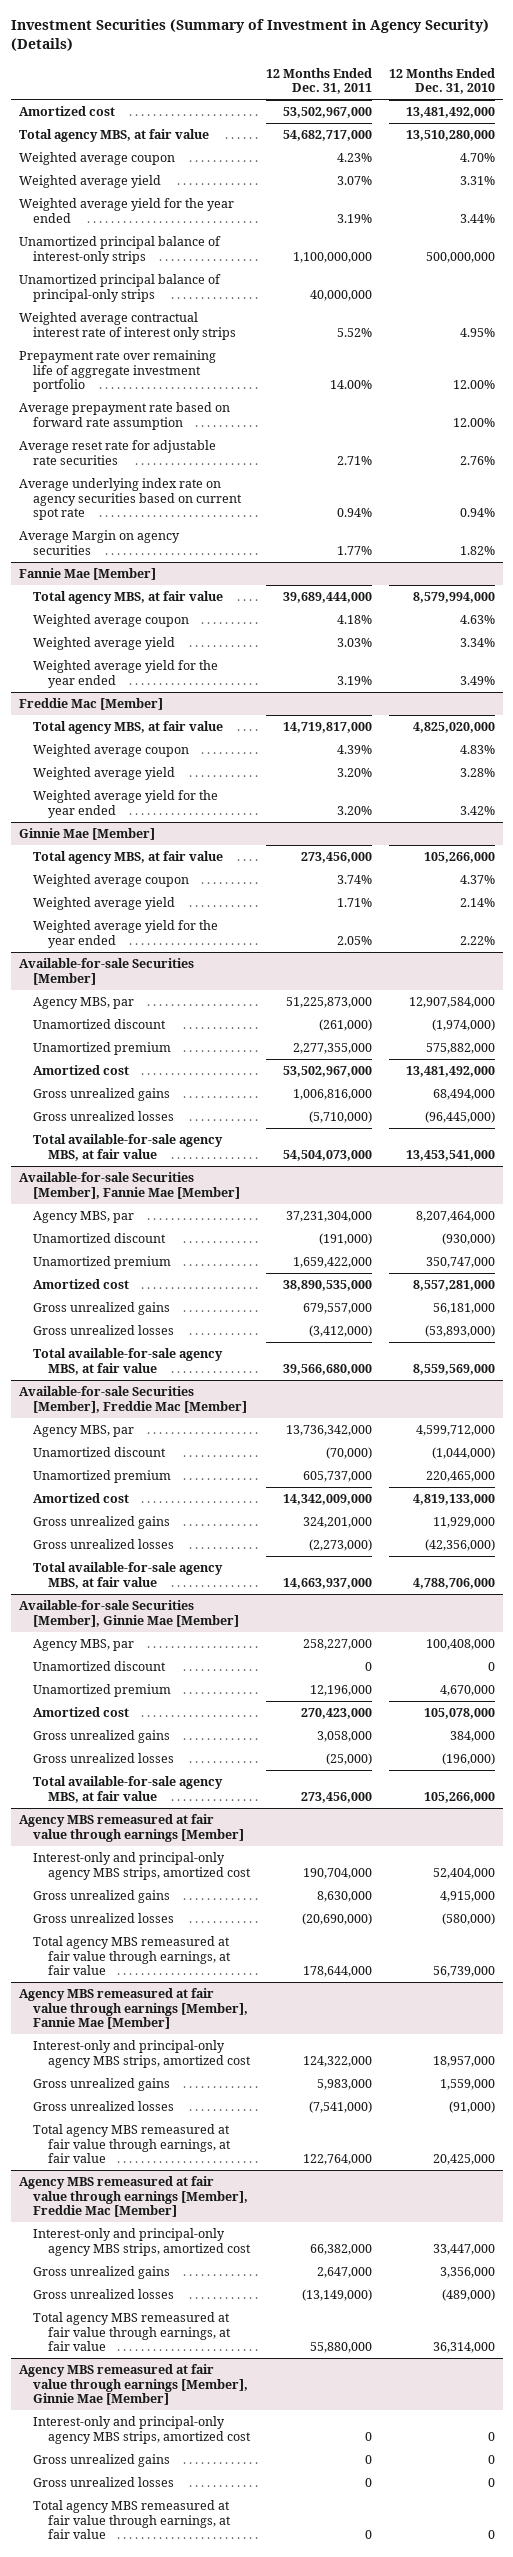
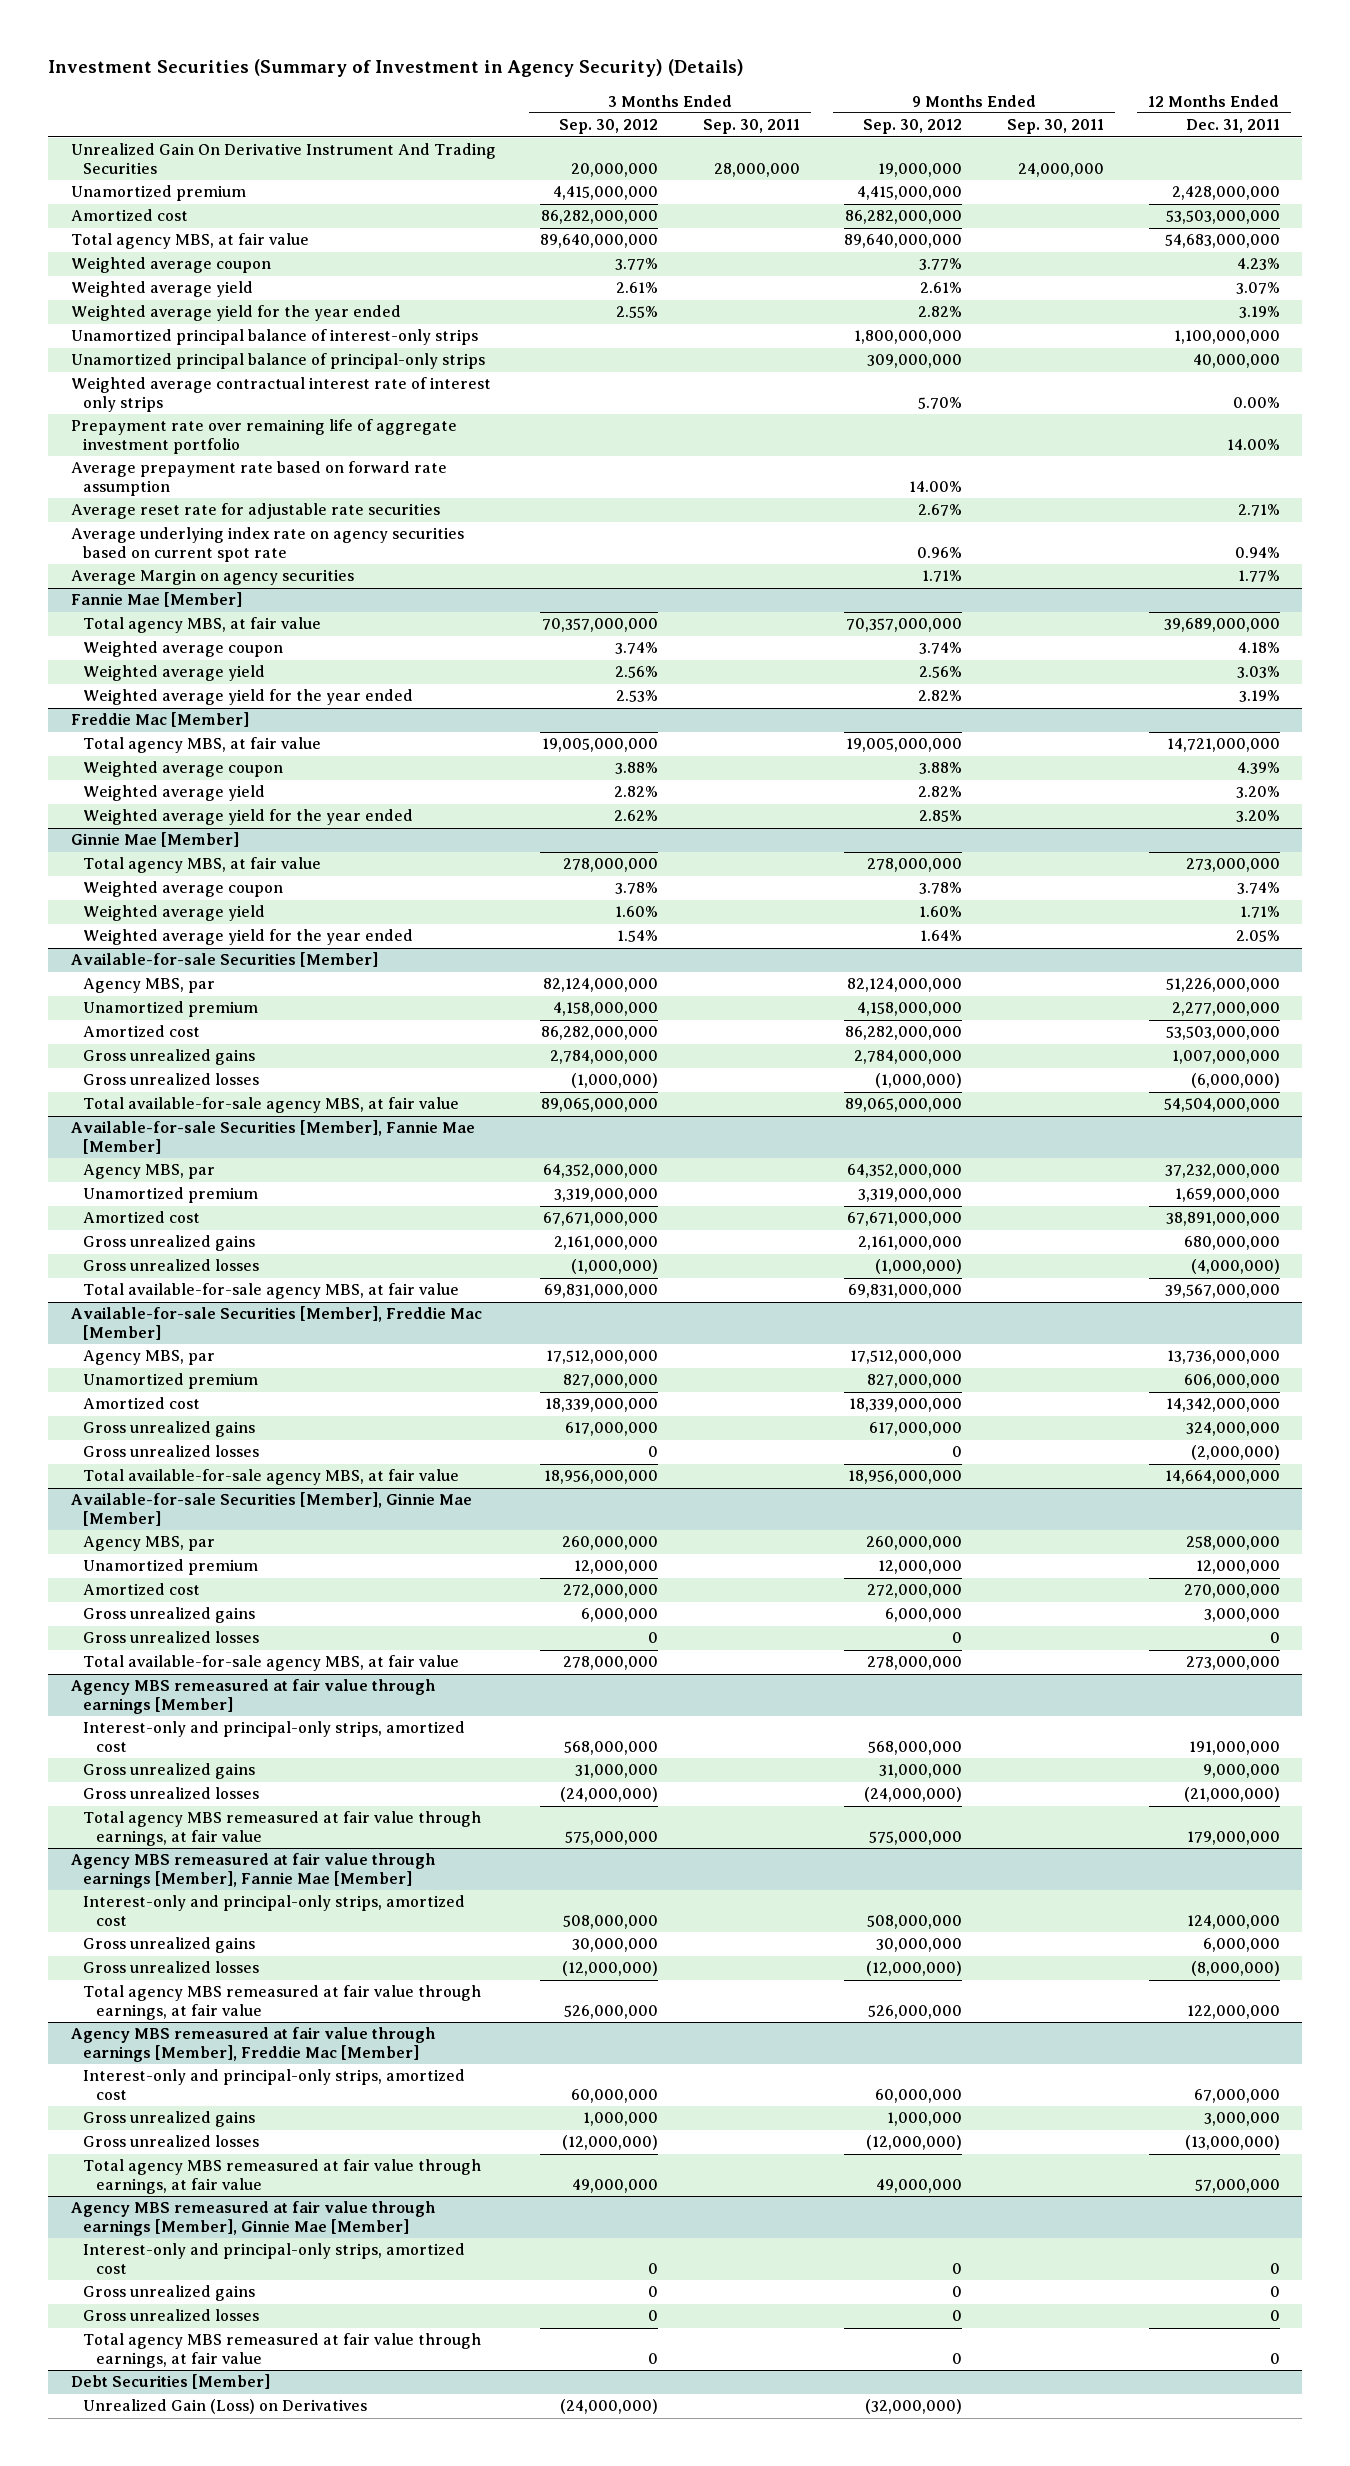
- | 12 Months Ended Dec. 31, 2011 | 12 Months Ended Dec. 31, 2010
+ | 3 Months Ended Sep. 30, 2012 | 3 Months Ended Sep. 30, 2011 | 9 Months Ended Sep. 30, 2012 | 9 Months Ended Sep. 30, 2011 | 12 Months Ended Dec. 31, 2011
- Amortized cost | 53,502,967,000 | 13,481,492,000
- Total agency MBS, at fair value | 54,682,717,000 | 13,510,280,000
+ Unrealized Gain On Derivative Instrument And Trading Securities | 20,000,000 | 28,000,000 | 19,000,000 | 24,000,000 |
+ Unamortized premium | 4,415,000,000 | | 4,415,000,000 | | 2,428,000,000
+ Amortized cost | 86,282,000,000 | | 86,282,000,000 | | 53,503,000,000
+ Total agency MBS, at fair value | 89,640,000,000 | | 89,640,000,000 | | 54,683,000,000
- Weighted average contractual interest rate of interest only strips | 5.52% | 4.95%
+ Weighted average contractual interest rate of interest only strips | | | 5.70% | | 0.00%
@ Fannie Mae [Member]
- Total agency MBS, at fair value | 39,689,444,000 | 8,579,994,000
+ Total agency MBS, at fair value | 70,357,000,000 | | 70,357,000,000 | | 39,689,000,000
@ Freddie Mac [Member]
- Total agency MBS, at fair value | 14,719,817,000 | 4,825,020,000
+ Total agency MBS, at fair value | 19,005,000,000 | | 19,005,000,000 | | 14,721,000,000
@ Ginnie Mae [Member]
- Total agency MBS, at fair value | 273,456,000 | 105,266,000
+ Total agency MBS, at fair value | 278,000,000 | | 278,000,000 | | 273,000,000
@ Available-for-sale Securities [Member]
- Agency MBS, par | 51,225,873,000 | 12,907,584,000
- Unamortized discount | (261,000) | (1,974,000)
- Unamortized premium | 2,277,355,000 | 575,882,000
- Amortized cost | 53,502,967,000 | 13,481,492,000
- Gross unrealized gains | 1,006,816,000 | 68,494,000
- Gross unrealized losses | (5,710,000) | (96,445,000)
- Total available-for-sale agency MBS, at fair value | 54,504,073,000 | 13,453,541,000
+ Agency MBS, par | 82,124,000,000 | | 82,124,000,000 | | 51,226,000,000
+ Unamortized premium | 4,158,000,000 | | 4,158,000,000 | | 2,277,000,000
+ Amortized cost | 86,282,000,000 | | 86,282,000,000 | | 53,503,000,000
+ Gross unrealized gains | 2,784,000,000 | | 2,784,000,000 | | 1,007,000,000
+ Gross unrealized losses | (1,000,000) | | (1,000,000) | | (6,000,000)
+ Total available-for-sale agency MBS, at fair value | 89,065,000,000 | | 89,065,000,000 | | 54,504,000,000
@ Available-for-sale Securities [Member], Fannie Mae [Member]
- Agency MBS, par | 37,231,304,000 | 8,207,464,000
- Unamortized discount | (191,000) | (930,000)
- Unamortized premium | 1,659,422,000 | 350,747,000
- Amortized cost | 38,890,535,000 | 8,557,281,000
- Gross unrealized gains | 679,557,000 | 56,181,000
- Gross unrealized losses | (3,412,000) | (53,893,000)
- Total available-for-sale agency MBS, at fair value | 39,566,680,000 | 8,559,569,000
+ Agency MBS, par | 64,352,000,000 | | 64,352,000,000 | | 37,232,000,000
+ Unamortized premium | 3,319,000,000 | | 3,319,000,000 | | 1,659,000,000
+ Amortized cost | 67,671,000,000 | | 67,671,000,000 | | 38,891,000,000
+ Gross unrealized gains | 2,161,000,000 | | 2,161,000,000 | | 680,000,000
+ Gross unrealized losses | (1,000,000) | | (1,000,000) | | (4,000,000)
+ Total available-for-sale agency MBS, at fair value | 69,831,000,000 | | 69,831,000,000 | | 39,567,000,000
@ Available-for-sale Securities [Member], Freddie Mac [Member]
- Agency MBS, par | 13,736,342,000 | 4,599,712,000
- Unamortized discount | (70,000) | (1,044,000)
- Unamortized premium | 605,737,000 | 220,465,000
- Amortized cost | 14,342,009,000 | 4,819,133,000
- Gross unrealized gains | 324,201,000 | 11,929,000
- Gross unrealized losses | (2,273,000) | (42,356,000)
- Total available-for-sale agency MBS, at fair value | 14,663,937,000 | 4,788,706,000
+ Agency MBS, par | 17,512,000,000 | | 17,512,000,000 | | 13,736,000,000
+ Unamortized premium | 827,000,000 | | 827,000,000 | | 606,000,000
+ Amortized cost | 18,339,000,000 | | 18,339,000,000 | | 14,342,000,000
+ Gross unrealized gains | 617,000,000 | | 617,000,000 | | 324,000,000
+ Gross unrealized losses | 0 | | 0 | | (2,000,000)
+ Total available-for-sale agency MBS, at fair value | 18,956,000,000 | | 18,956,000,000 | | 14,664,000,000
@ Available-for-sale Securities [Member], Ginnie Mae [Member]
- Agency MBS, par | 258,227,000 | 100,408,000
- Unamortized discount | 0 | 0
- Unamortized premium | 12,196,000 | 4,670,000
- Amortized cost | 270,423,000 | 105,078,000
- Gross unrealized gains | 3,058,000 | 384,000
- Gross unrealized losses | (25,000) | (196,000)
- Total available-for-sale agency MBS, at fair value | 273,456,000 | 105,266,000
+ Agency MBS, par | 260,000,000 | | 260,000,000 | | 258,000,000
+ Unamortized premium | 12,000,000 | | 12,000,000 | | 12,000,000
+ Amortized cost | 272,000,000 | | 272,000,000 | | 270,000,000
+ Gross unrealized gains | 6,000,000 | | 6,000,000 | | 3,000,000
+ Gross unrealized losses | 0 | | 0 | | 0
+ Total available-for-sale agency MBS, at fair value | 278,000,000 | | 278,000,000 | | 273,000,000
@ Agency MBS remeasured at fair value through earnings [Member]
- Interest-only and principal-only agency MBS strips, amortized cost | 190,704,000 | 52,404,000
- Gross unrealized gains | 8,630,000 | 4,915,000
- Gross unrealized losses | (20,690,000) | (580,000)
- Total agency MBS remeasured at fair value through earnings, at fair value | 178,644,000 | 56,739,000
+ Interest-only and principal-only strips, amortized cost | 568,000,000 | | 568,000,000 | | 191,000,000
+ Gross unrealized gains | 31,000,000 | | 31,000,000 | | 9,000,000
+ Gross unrealized losses | (24,000,000) | | (24,000,000) | | (21,000,000)
+ Total agency MBS remeasured at fair value through earnings, at fair value | 575,000,000 | | 575,000,000 | | 179,000,000
@ Agency MBS remeasured at fair value through earnings [Member], Fannie Mae [Member]
- Interest-only and principal-only agency MBS strips, amortized cost | 124,322,000 | 18,957,000
- Gross unrealized gains | 5,983,000 | 1,559,000
- Gross unrealized losses | (7,541,000) | (91,000)
- Total agency MBS remeasured at fair value through earnings, at fair value | 122,764,000 | 20,425,000
+ Interest-only and principal-only strips, amortized cost | 508,000,000 | | 508,000,000 | | 124,000,000
+ Gross unrealized gains | 30,000,000 | | 30,000,000 | | 6,000,000
+ Gross unrealized losses | (12,000,000) | | (12,000,000) | | (8,000,000)
+ Total agency MBS remeasured at fair value through earnings, at fair value | 526,000,000 | | 526,000,000 | | 122,000,000
@ Agency MBS remeasured at fair value through earnings [Member], Freddie Mac [Member]
- Interest-only and principal-only agency MBS strips, amortized cost | 66,382,000 | 33,447,000
- Gross unrealized gains | 2,647,000 | 3,356,000
- Gross unrealized losses | (13,149,000) | (489,000)
- Total agency MBS remeasured at fair value through earnings, at fair value | 55,880,000 | 36,314,000
+ Interest-only and principal-only strips, amortized cost | 60,000,000 | | 60,000,000 | | 67,000,000
+ Gross unrealized gains | 1,000,000 | | 1,000,000 | | 3,000,000
+ Gross unrealized losses | (12,000,000) | | (12,000,000) | | (13,000,000)
+ Total agency MBS remeasured at fair value through earnings, at fair value | 49,000,000 | | 49,000,000 | | 57,000,000
@ Agency MBS remeasured at fair value through earnings [Member], Ginnie Mae [Member]
- Interest-only and principal-only agency MBS strips, amortized cost | 0 | 0
+ Interest-only and principal-only strips, amortized cost | 0 | | 0 | | 0
+ Debt Securities [Member]
+ Unrealized Gain (Loss) on Derivatives | (24,000,000) | | (32,000,000) | |

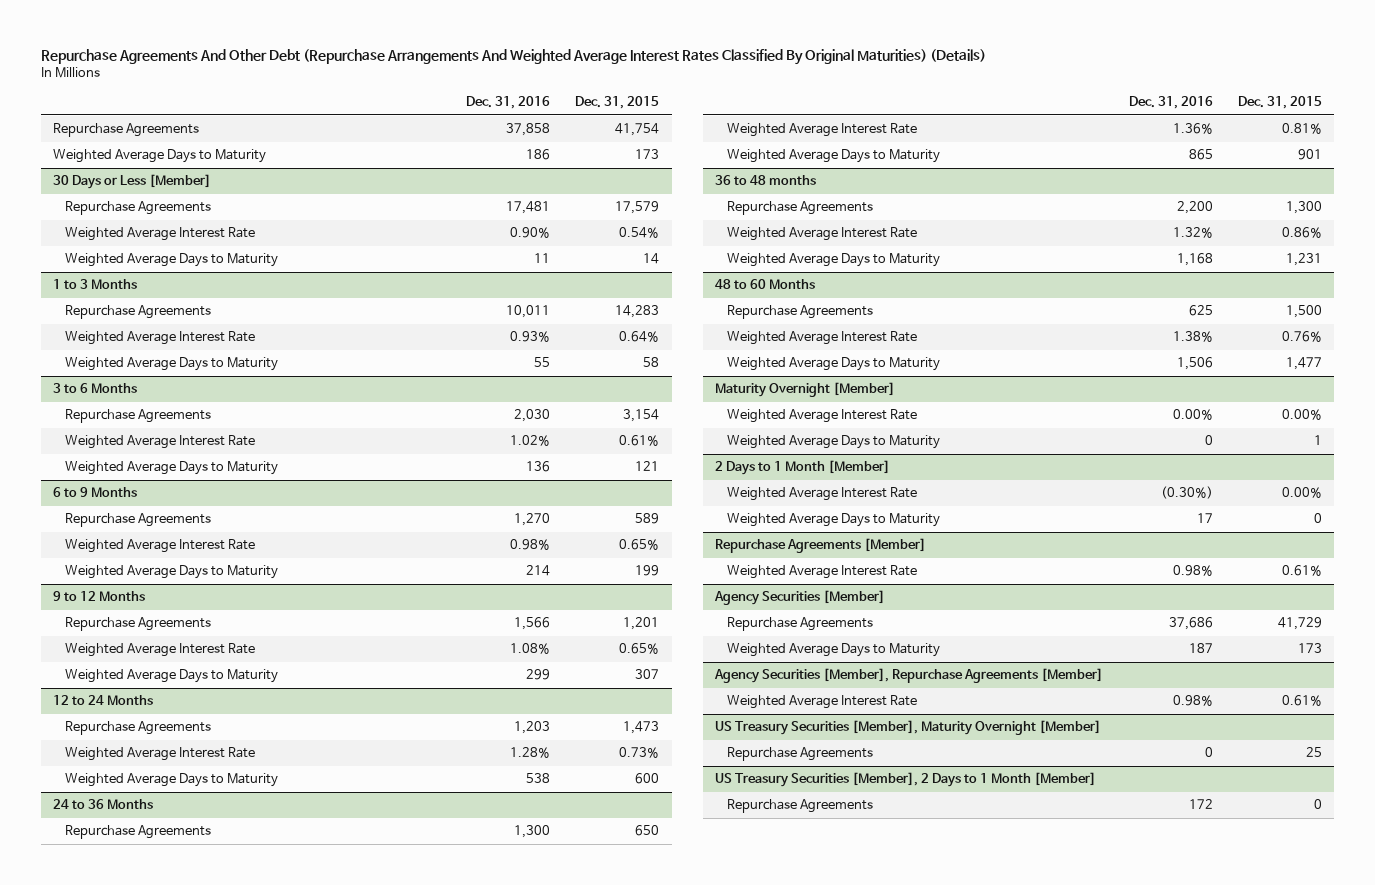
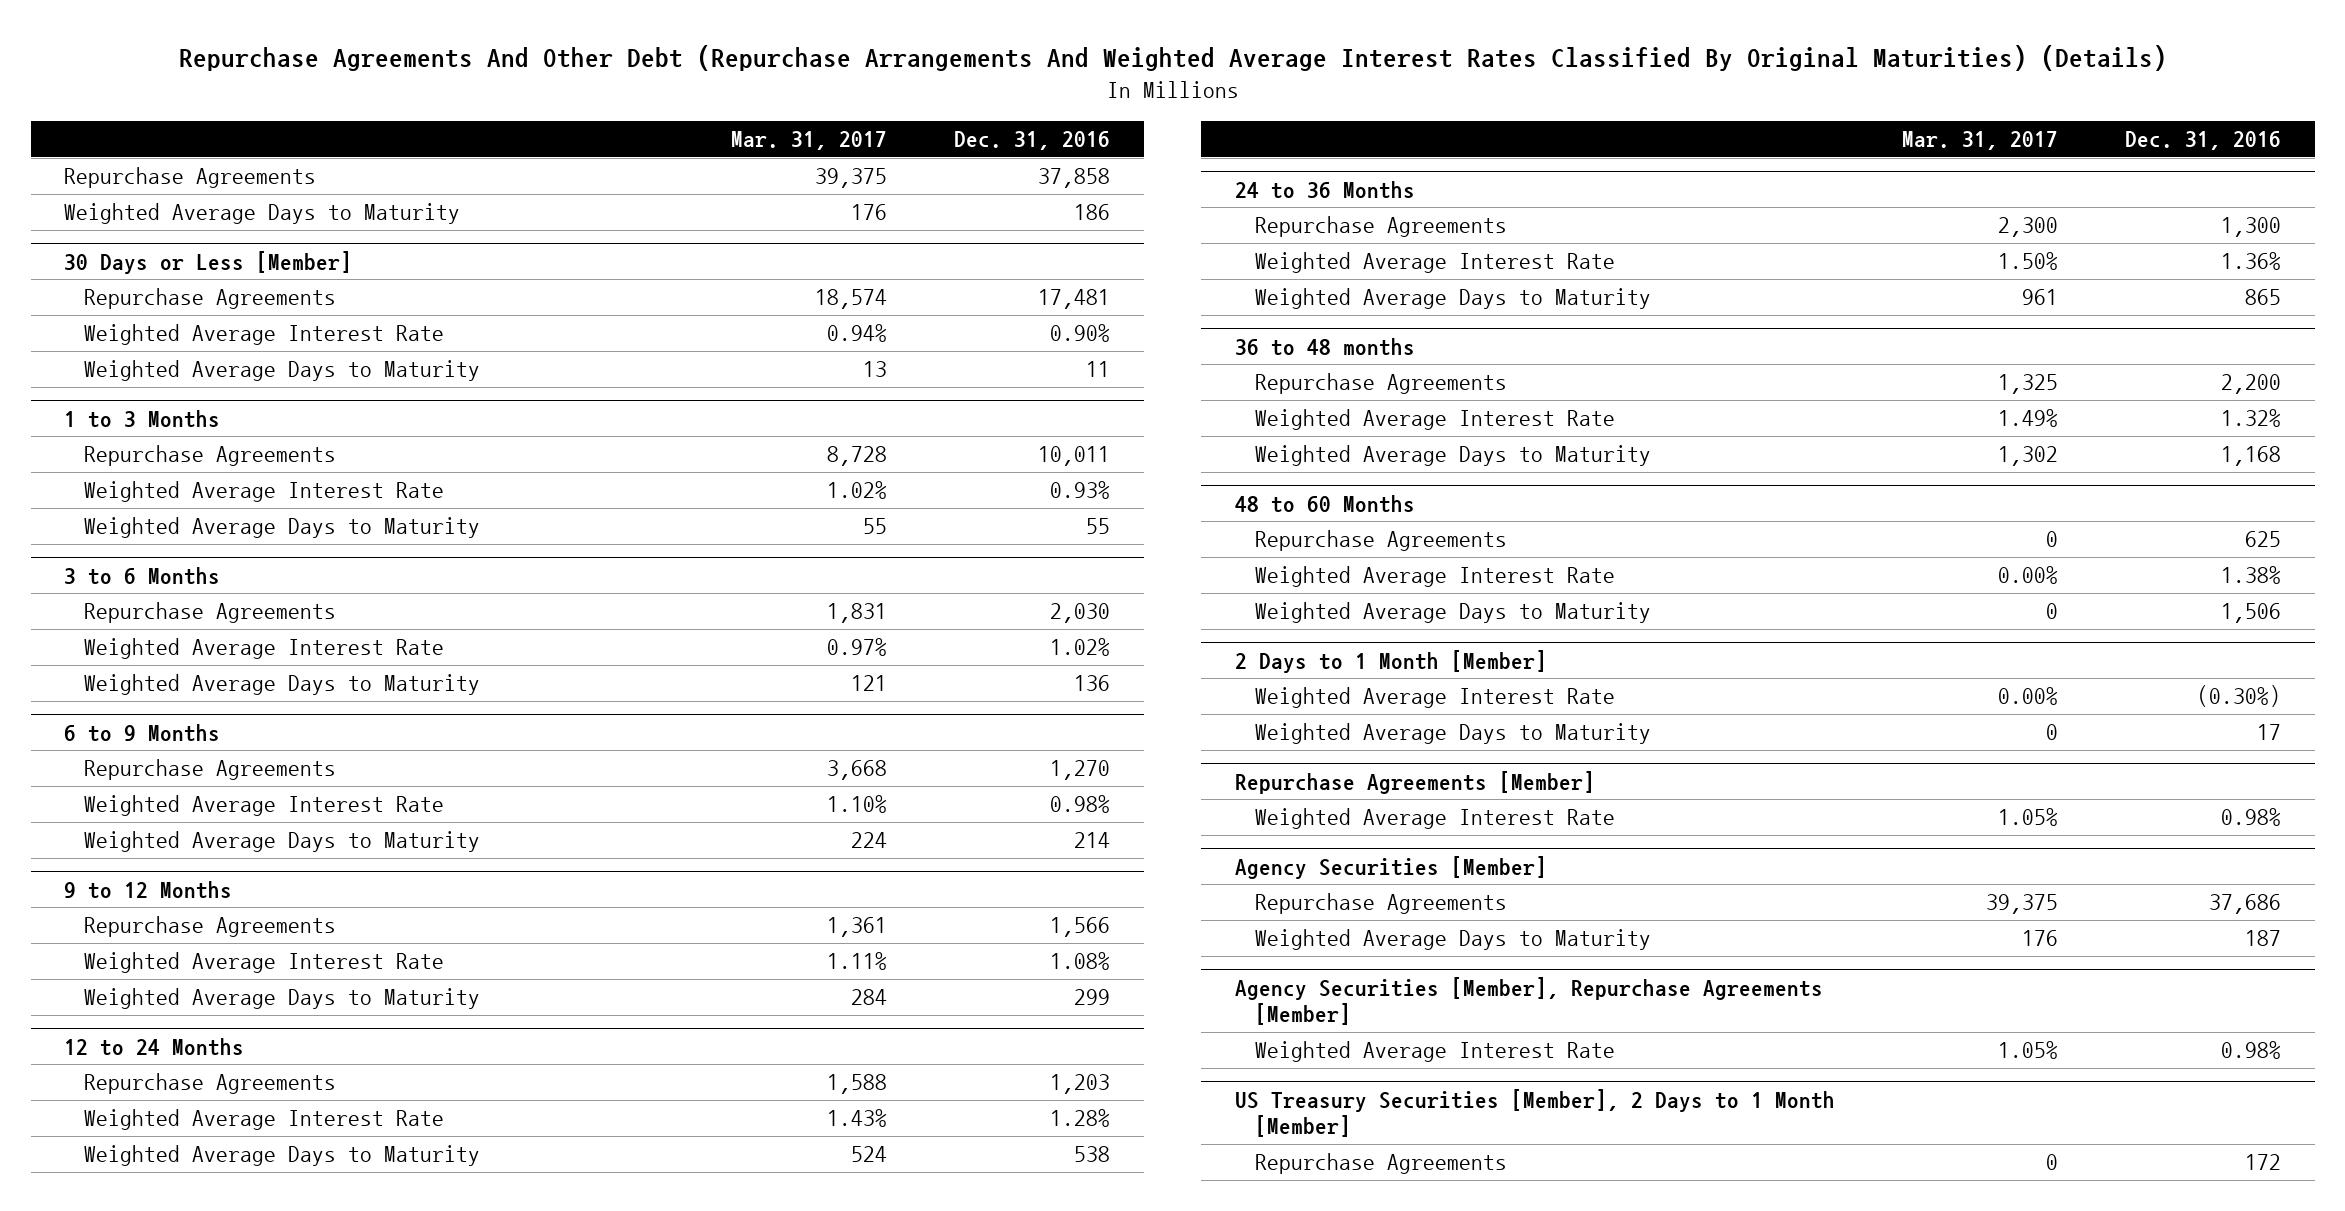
- | Dec. 31, 2016 | Dec. 31, 2015
+ | Mar. 31, 2017 | Dec. 31, 2016
- Maturity Overnight [Member]
- Weighted Average Interest Rate | 0.00% | 0.00%
- Weighted Average Days to Maturity | 0 | 1
- US Treasury Securities [Member], Maturity Overnight [Member]
- Repurchase Agreements | 0 | 25

